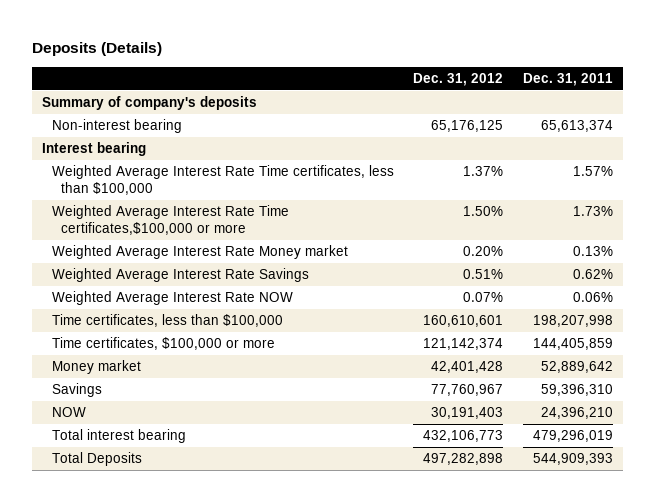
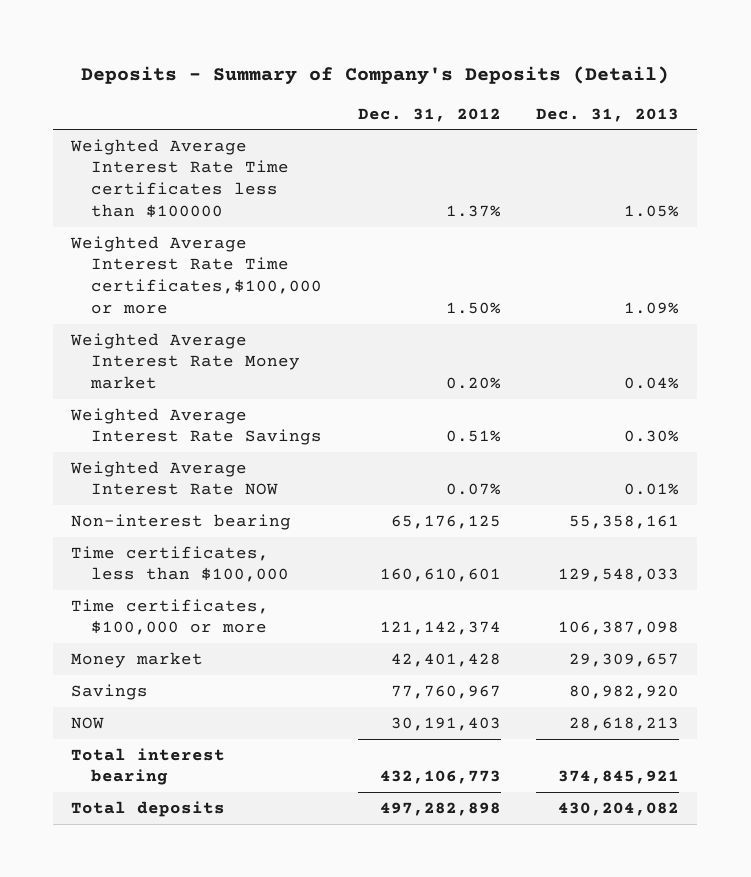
- Deposits (Details)
+ Deposits - Summary of Company's Deposits (Detail)
- | Dec. 31, 2012 | Dec. 31, 2011
+ | Dec. 31, 2012 | Dec. 31, 2013
- Summary of company's deposits
- Interest bearing
- Weighted Average Interest Rate Time certificates, less than $100,000 | 1.37% | 1.57%
+ Weighted Average Interest Rate Time certificates less than $100000 | 1.37% | 1.05%
moved down: Non-interest bearing | 65,176,125 | 55,358,161
- Total Deposits | 497,282,898 | 544,909,393
+ Total deposits | 497,282,898 | 430,204,082

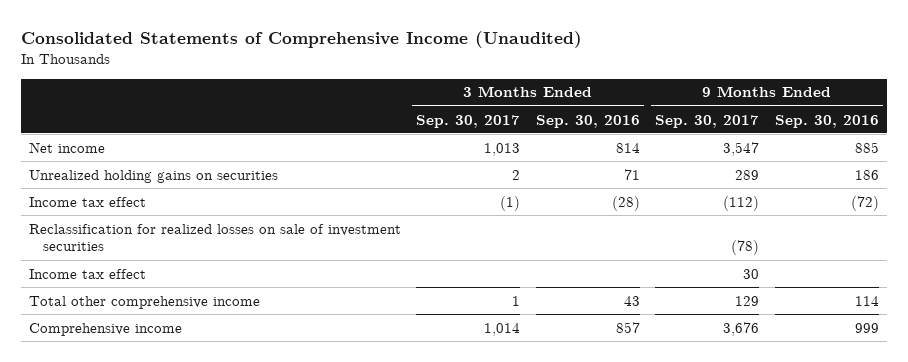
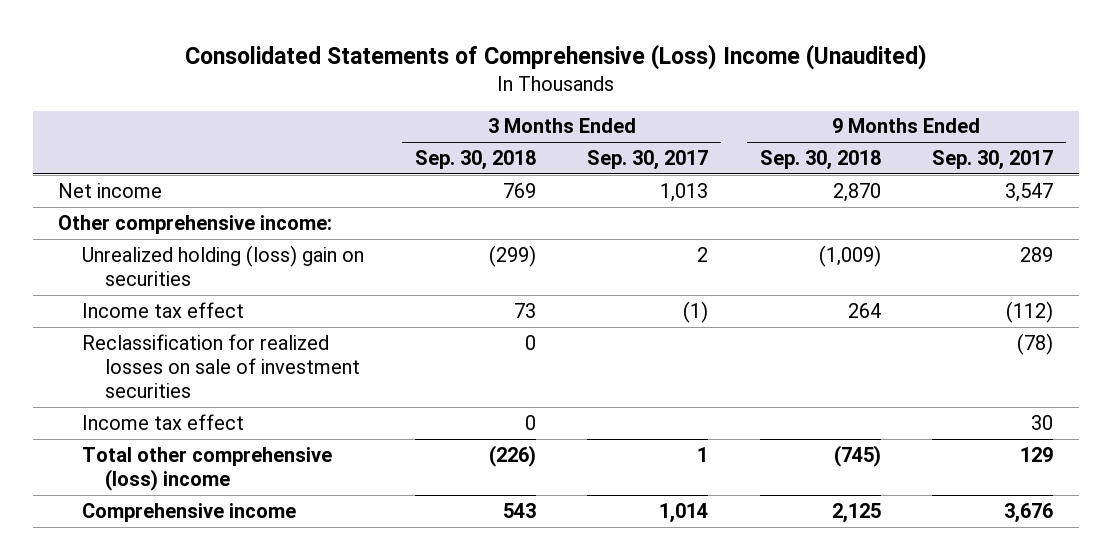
- Consolidated Statements of Comprehensive Income (Unaudited)
+ Consolidated Statements of Comprehensive (Loss) Income (Unaudited)
- | 3 Months Ended Sep. 30, 2017 | 3 Months Ended Sep. 30, 2016 | 9 Months Ended Sep. 30, 2017 | 9 Months Ended Sep. 30, 2016
+ | 3 Months Ended Sep. 30, 2018 | 3 Months Ended Sep. 30, 2017 | 9 Months Ended Sep. 30, 2018 | 9 Months Ended Sep. 30, 2017
- Unrealized holding gains on securities | 2 | 71 | 289 | 186
+ Other comprehensive income:
+ Unrealized holding (loss) gain on securities | (299) | 2 | (1,009) | 289
- Total other comprehensive income | 1 | 43 | 129 | 114
+ Total other comprehensive (loss) income | (226) | 1 | (745) | 129

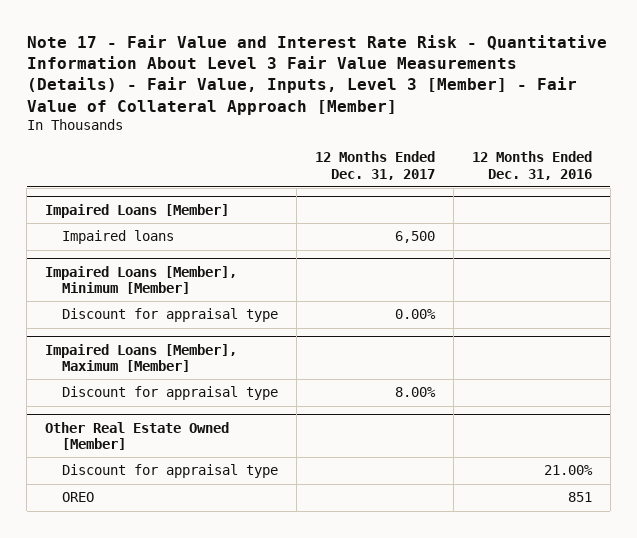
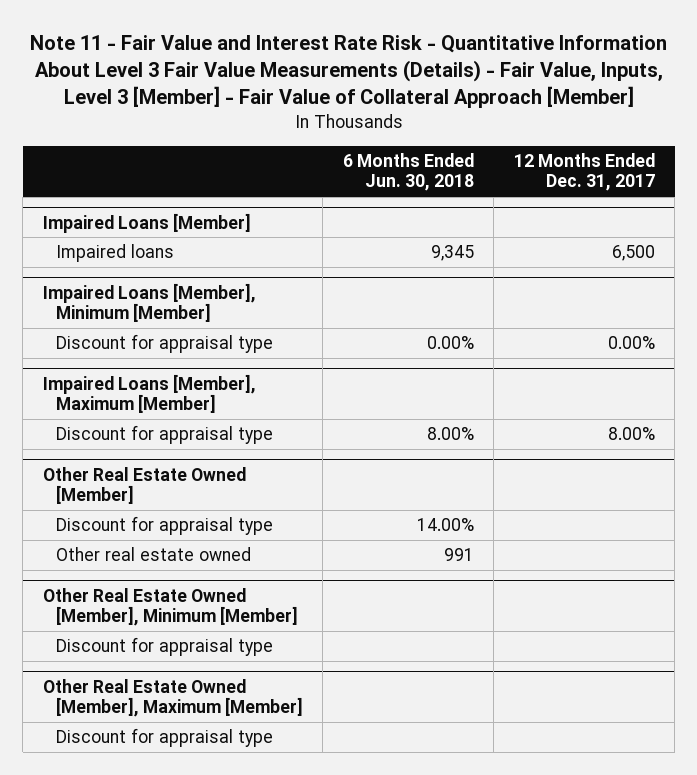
- Note 17 - Fair Value and Interest Rate Risk - Quantitative Information About Level 3 Fair Value Measurements (Details) - Fair Value, Inputs, Level 3 [Member] - Fair Value of Collateral Approach [Member]
+ Note 11 - Fair Value and Interest Rate Risk - Quantitative Information About Level 3 Fair Value Measurements (Details) - Fair Value, Inputs, Level 3 [Member] - Fair Value of Collateral Approach [Member]
- | 12 Months Ended Dec. 31, 2017 | 12 Months Ended Dec. 31, 2016
+ | 6 Months Ended Jun. 30, 2018 | 12 Months Ended Dec. 31, 2017
@ Other Real Estate Owned [Member]
- OREO | | 851
+ Other real estate owned | 991 |
+ Other Real Estate Owned [Member], Minimum [Member]
+ Discount for appraisal type
+ Other Real Estate Owned [Member], Maximum [Member]
+ Discount for appraisal type

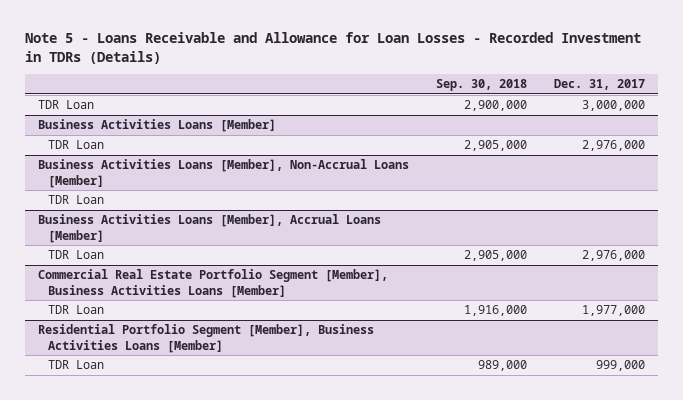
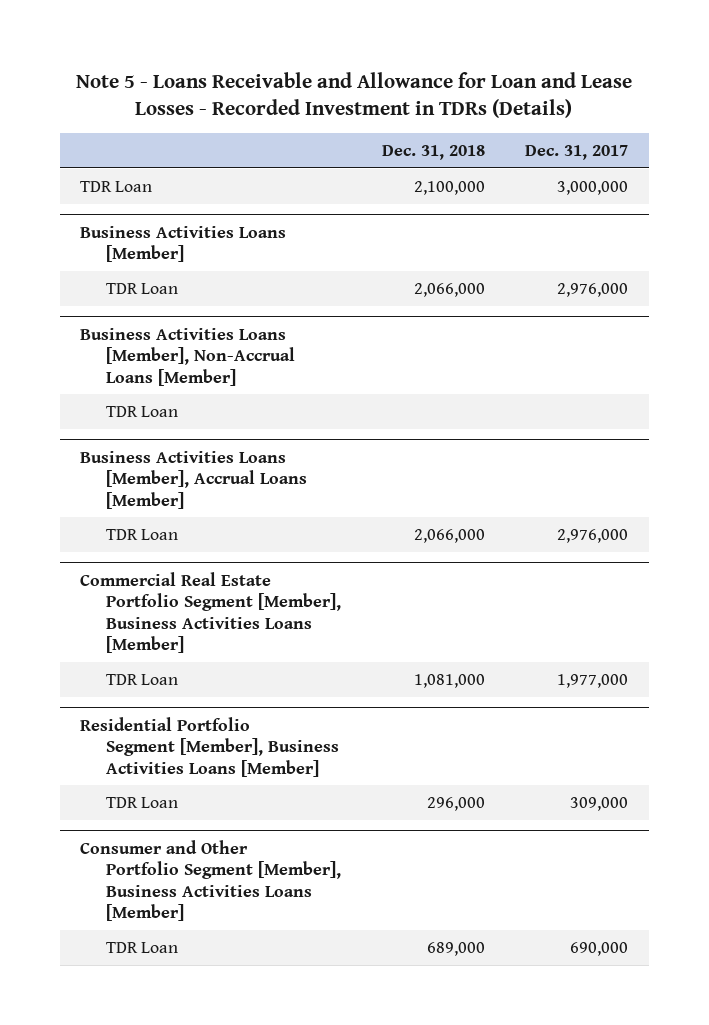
- Note 5 - Loans Receivable and Allowance for Loan Losses - Recorded Investment in TDRs (Details)
+ Note 5 - Loans Receivable and Allowance for Loan and Lease Losses - Recorded Investment in TDRs (Details)
- | Sep. 30, 2018 | Dec. 31, 2017
+ | Dec. 31, 2018 | Dec. 31, 2017
@ Residential Portfolio Segment [Member], Business Activities Loans [Member]
- TDR Loan | 989,000 | 999,000
+ TDR Loan | 296,000 | 309,000
+ Consumer and Other Portfolio Segment [Member], Business Activities Loans [Member]
+ TDR Loan | 689,000 | 690,000

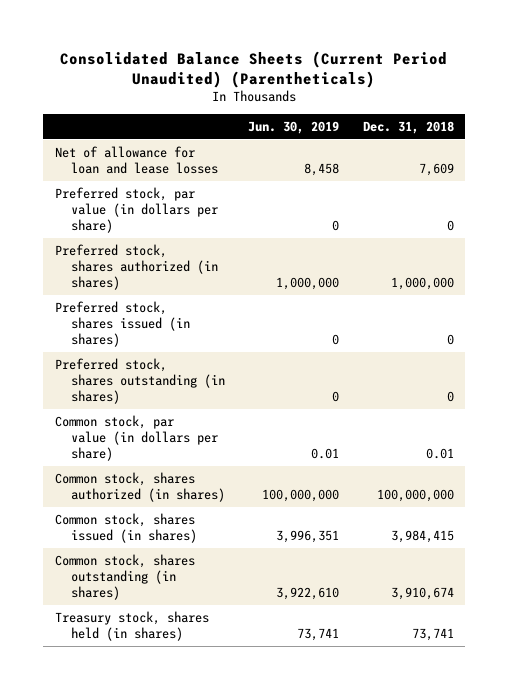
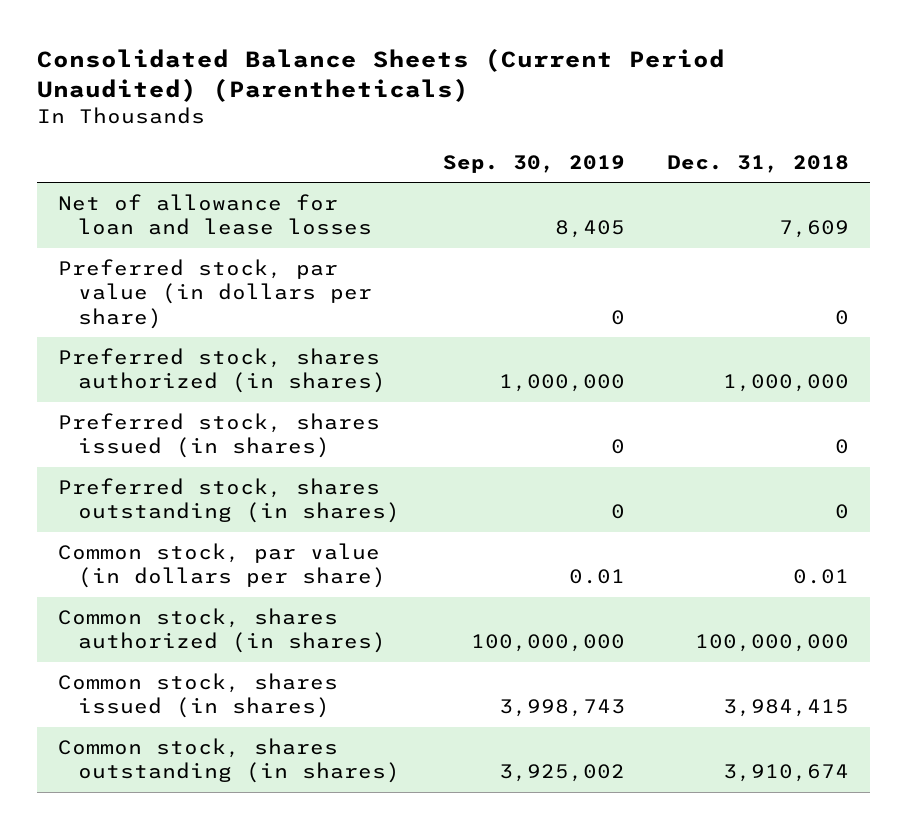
- | Jun. 30, 2019 | Dec. 31, 2018
+ | Sep. 30, 2019 | Dec. 31, 2018
- Treasury stock, shares held (in shares) | 73,741 | 73,741

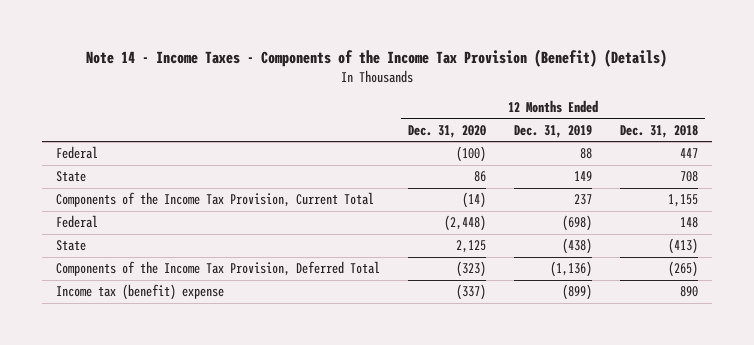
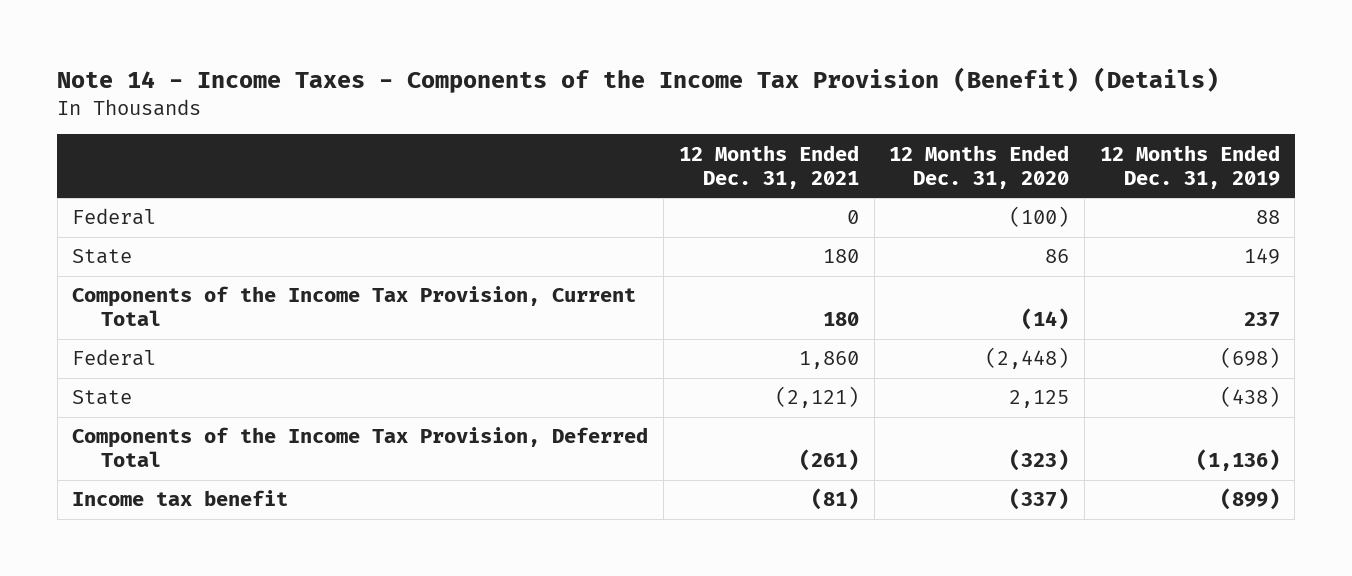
- | 12 Months Ended Dec. 31, 2020 | 12 Months Ended Dec. 31, 2019 | 12 Months Ended Dec. 31, 2018
+ | 12 Months Ended Dec. 31, 2021 | 12 Months Ended Dec. 31, 2020 | 12 Months Ended Dec. 31, 2019
- Income tax (benefit) expense | (337) | (899) | 890
+ Income tax benefit | (81) | (337) | (899)

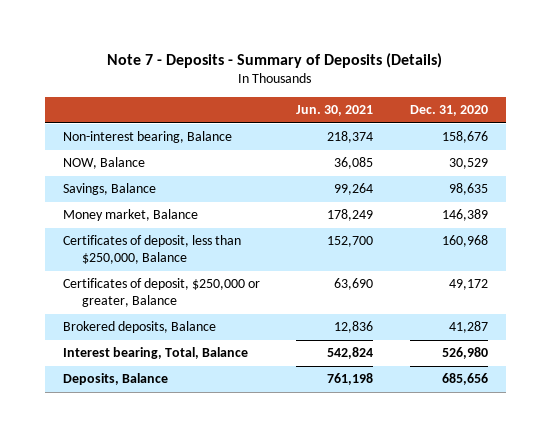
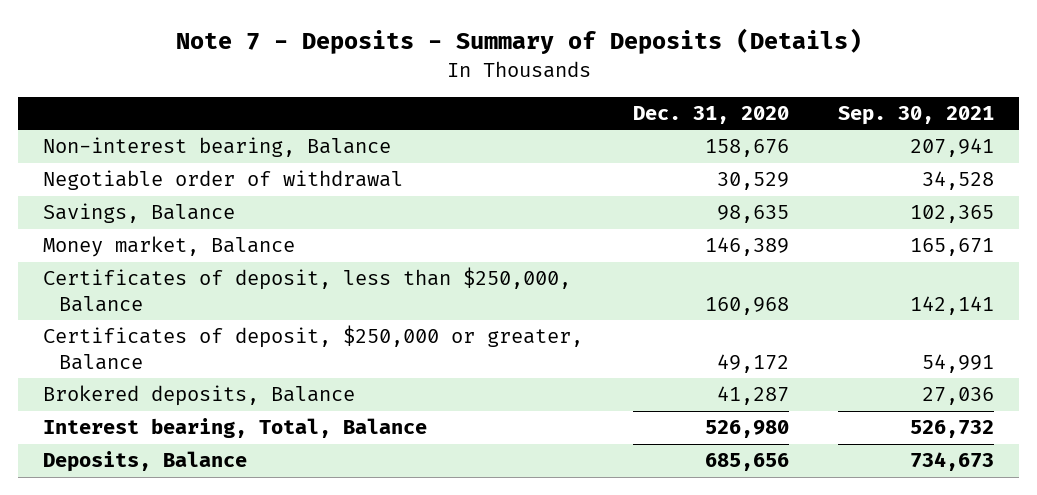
- | Jun. 30, 2021 | Dec. 31, 2020
+ | Dec. 31, 2020 | Sep. 30, 2021
- NOW, Balance | 36,085 | 30,529
+ Negotiable order of withdrawal | 30,529 | 34,528

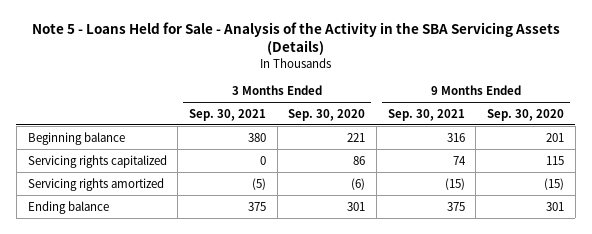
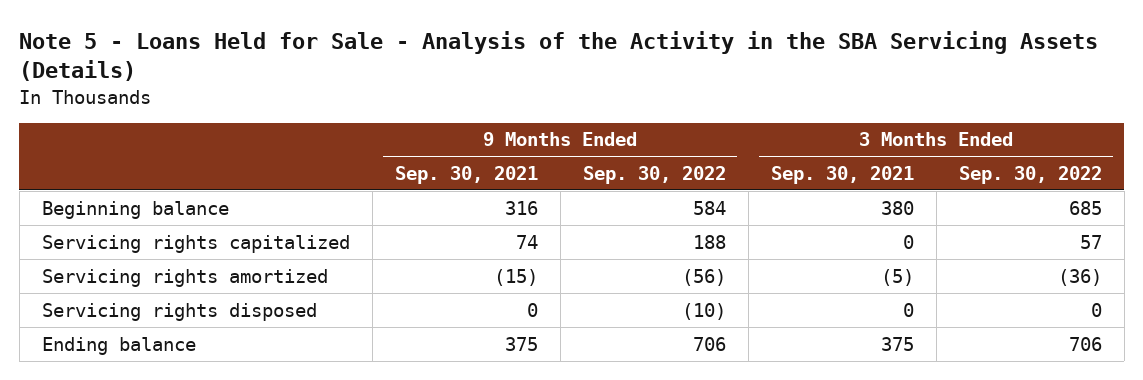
- | 3 Months Ended Sep. 30, 2021 | 3 Months Ended Sep. 30, 2020 | 9 Months Ended Sep. 30, 2021 | 9 Months Ended Sep. 30, 2020
+ | 9 Months Ended Sep. 30, 2021 | 9 Months Ended Sep. 30, 2022 | 3 Months Ended Sep. 30, 2021 | 3 Months Ended Sep. 30, 2022
+ Servicing rights disposed | 0 | (10) | 0 | 0

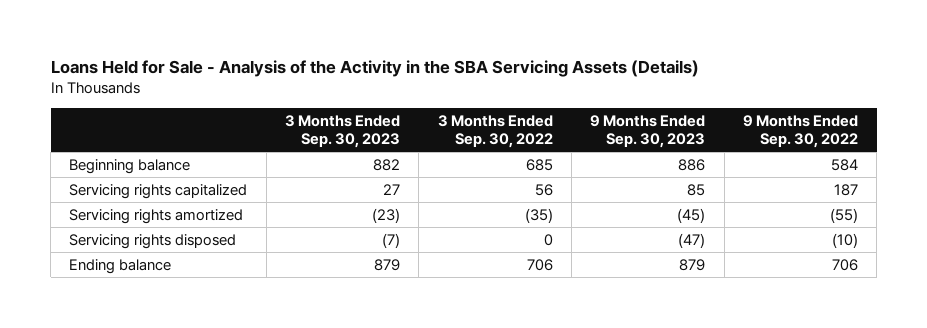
- Note 5 - Loans Held for Sale - Analysis of the Activity in the SBA Servicing Assets (Details)
+ Loans Held for Sale - Analysis of the Activity in the SBA Servicing Assets (Details)
- | 9 Months Ended Sep. 30, 2021 | 9 Months Ended Sep. 30, 2022 | 3 Months Ended Sep. 30, 2021 | 3 Months Ended Sep. 30, 2022
+ | 3 Months Ended Sep. 30, 2023 | 3 Months Ended Sep. 30, 2022 | 9 Months Ended Sep. 30, 2023 | 9 Months Ended Sep. 30, 2022
- Servicing rights capitalized | 74 | 188 | 0 | 57
- Servicing rights amortized | (15) | (56) | (5) | (36)
+ Servicing rights capitalized | 27 | 56 | 85 | 187
+ Servicing rights amortized | (23) | (35) | (45) | (55)

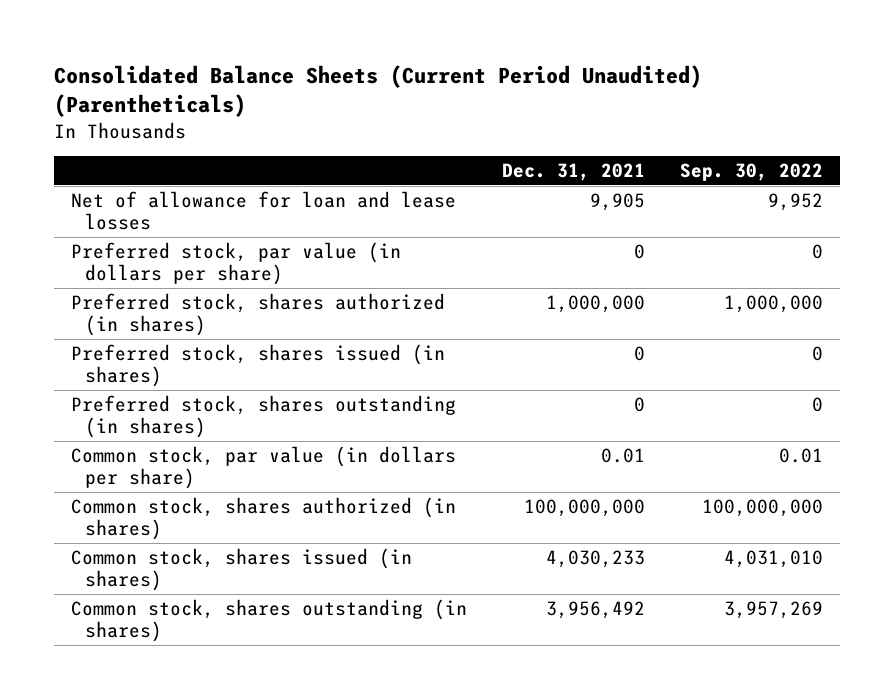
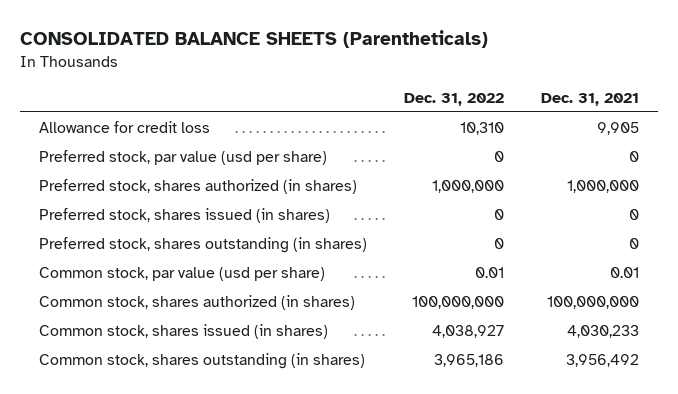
- Consolidated Balance Sheets (Current Period Unaudited) (Parentheticals)
+ CONSOLIDATED BALANCE SHEETS (Parentheticals)
- | Dec. 31, 2021 | Sep. 30, 2022
+ | Dec. 31, 2022 | Dec. 31, 2021
- Net of allowance for loan and lease losses | 9,905 | 9,952
- Preferred stock, par value (in dollars per share) | 0 | 0
+ Allowance for credit loss | 10,310 | 9,905
+ Preferred stock, par value (usd per share) | 0 | 0
- Common stock, par value (in dollars per share) | 0.01 | 0.01
+ Common stock, par value (usd per share) | 0.01 | 0.01

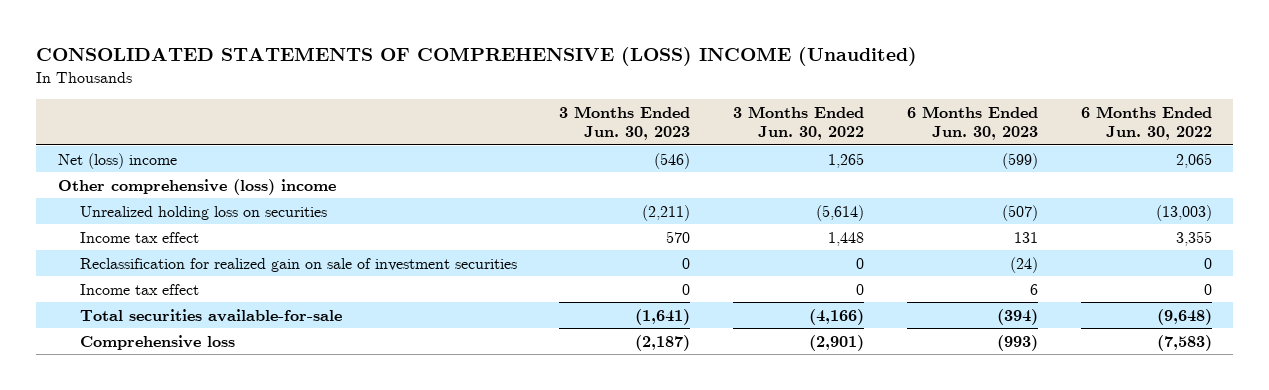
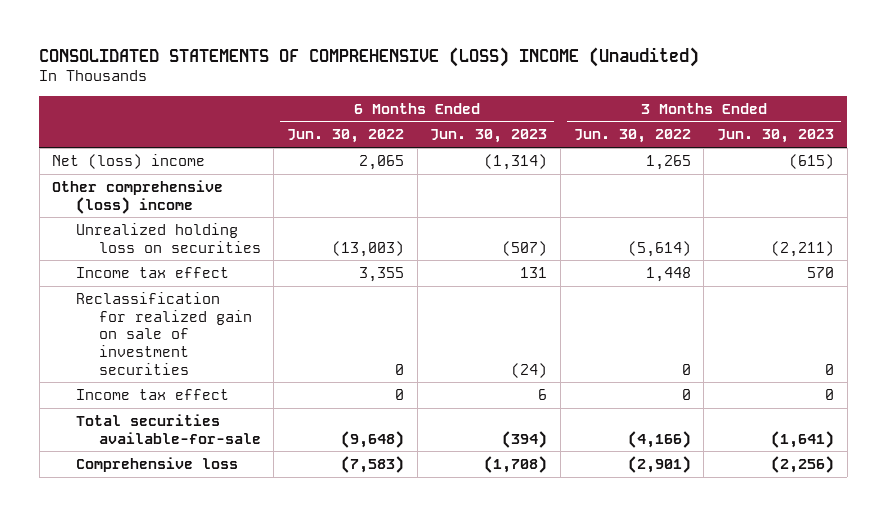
- | 3 Months Ended Jun. 30, 2023 | 3 Months Ended Jun. 30, 2022 | 6 Months Ended Jun. 30, 2023 | 6 Months Ended Jun. 30, 2022
+ | 6 Months Ended Jun. 30, 2022 | 6 Months Ended Jun. 30, 2023 | 3 Months Ended Jun. 30, 2022 | 3 Months Ended Jun. 30, 2023
- Net (loss) income | (546) | 1,265 | (599) | 2,065
+ Net (loss) income | 2,065 | (1,314) | 1,265 | (615)
- Comprehensive loss | (2,187) | (2,901) | (993) | (7,583)
+ Comprehensive loss | (7,583) | (1,708) | (2,901) | (2,256)

